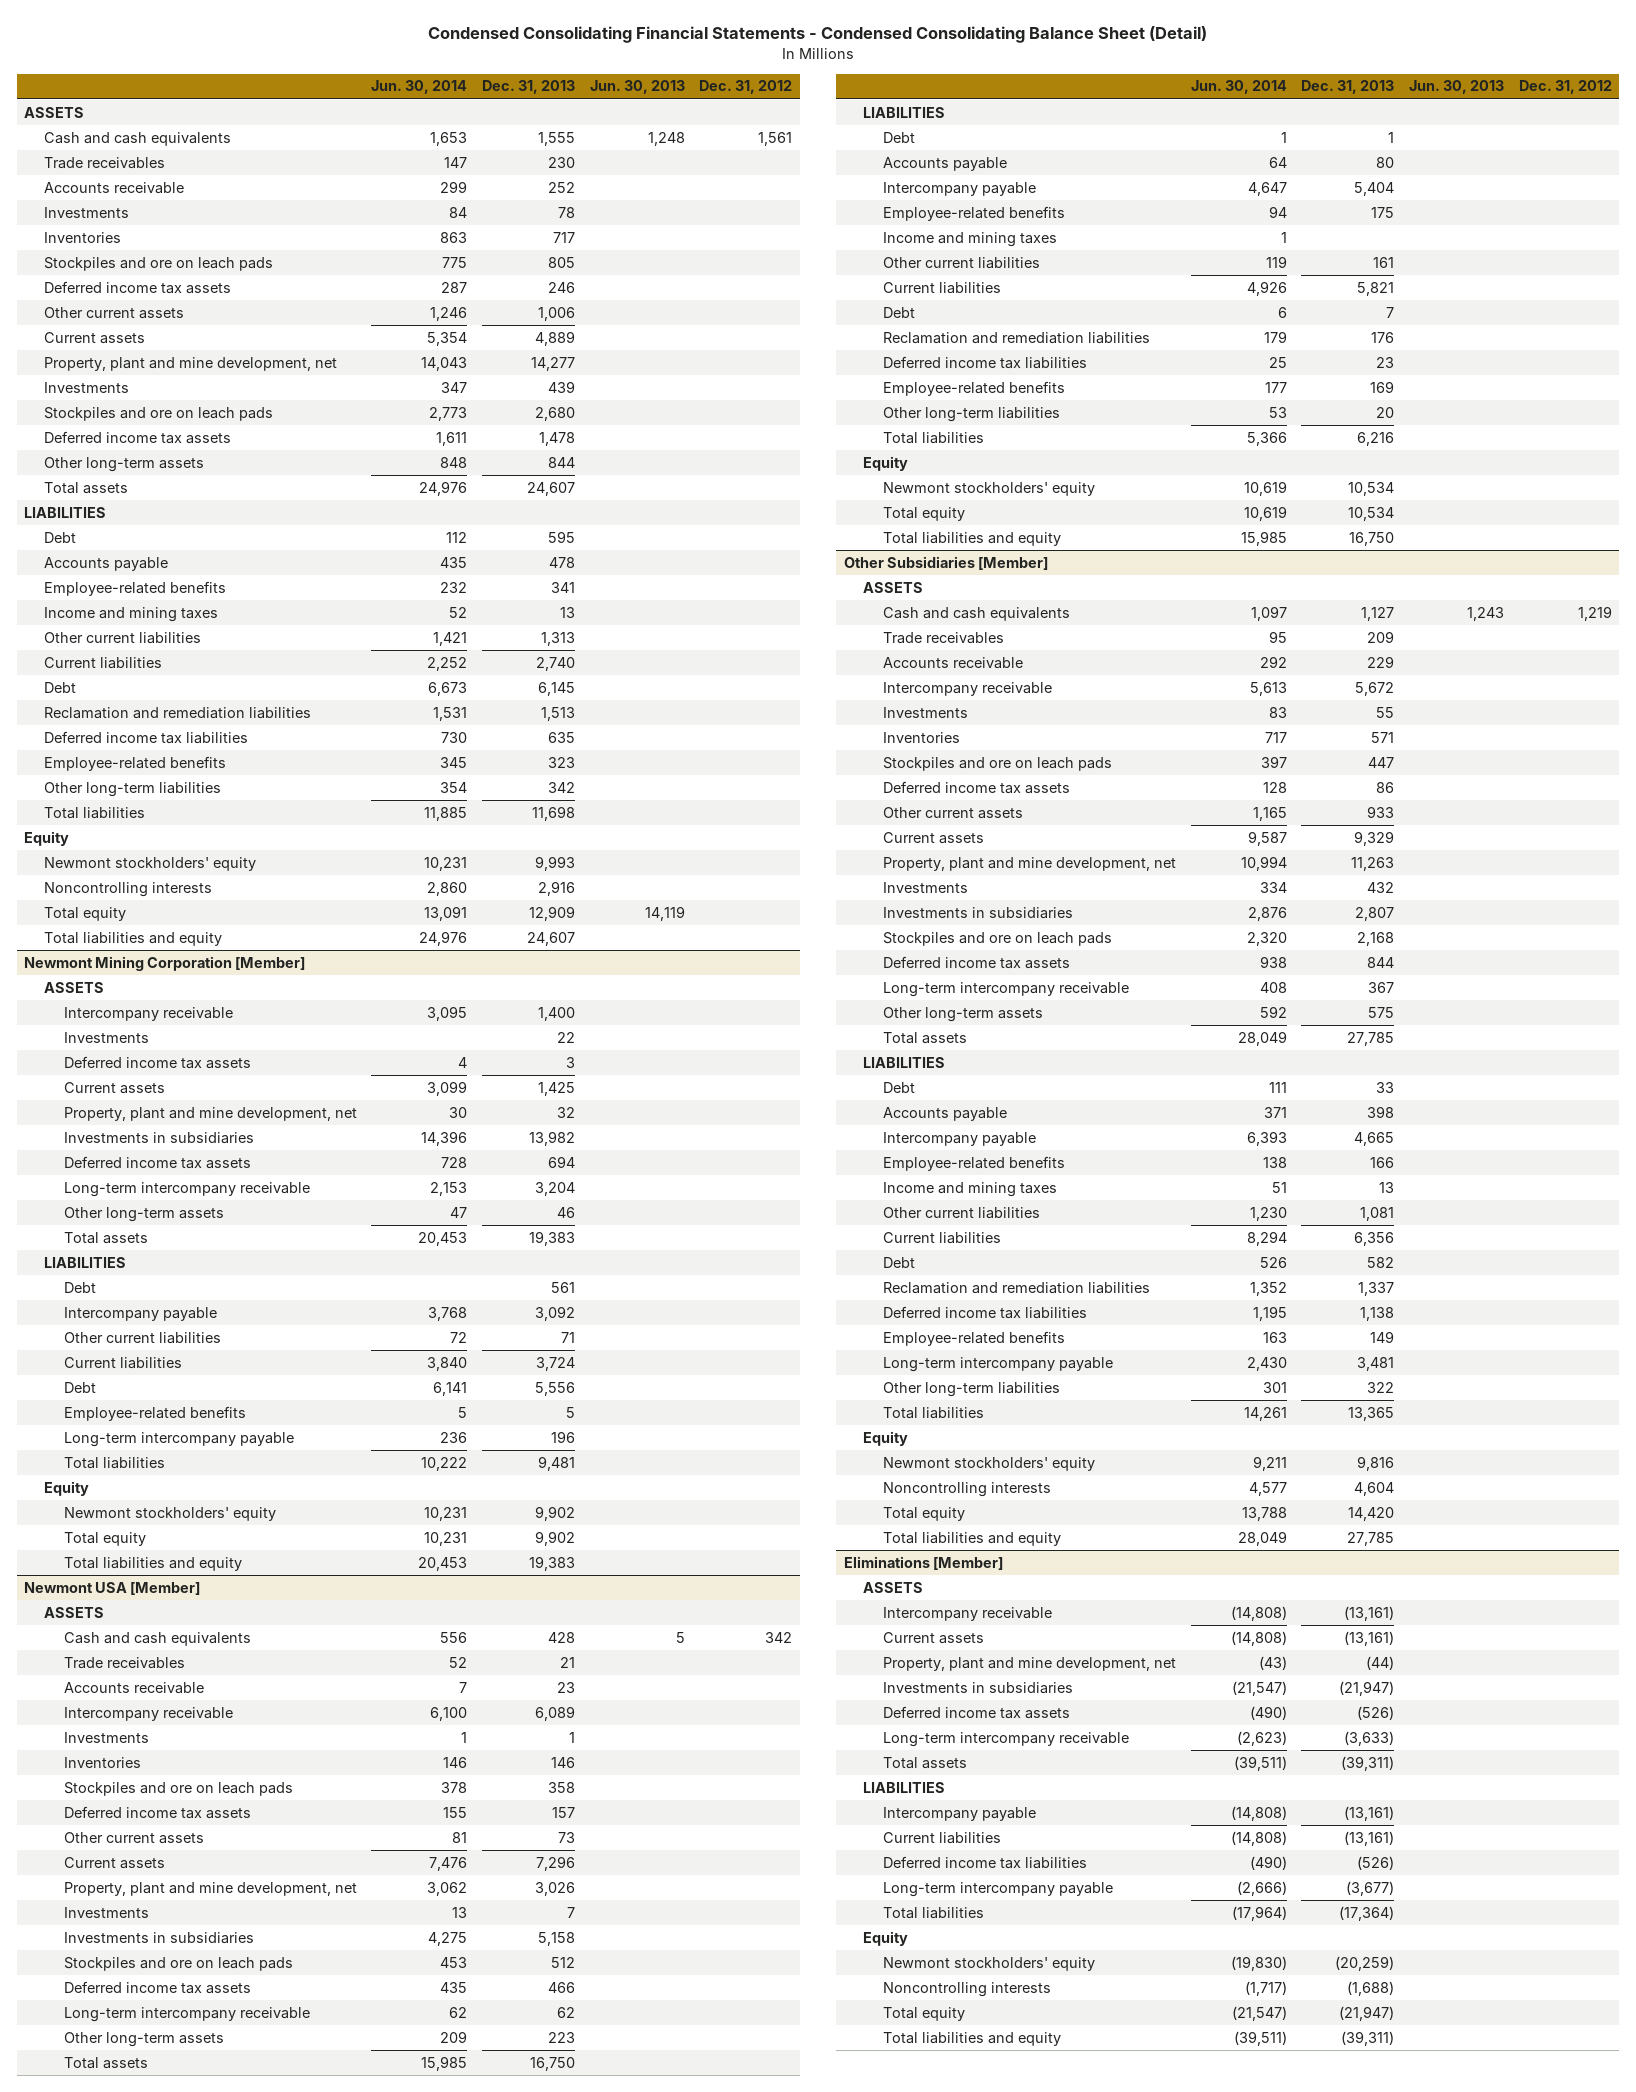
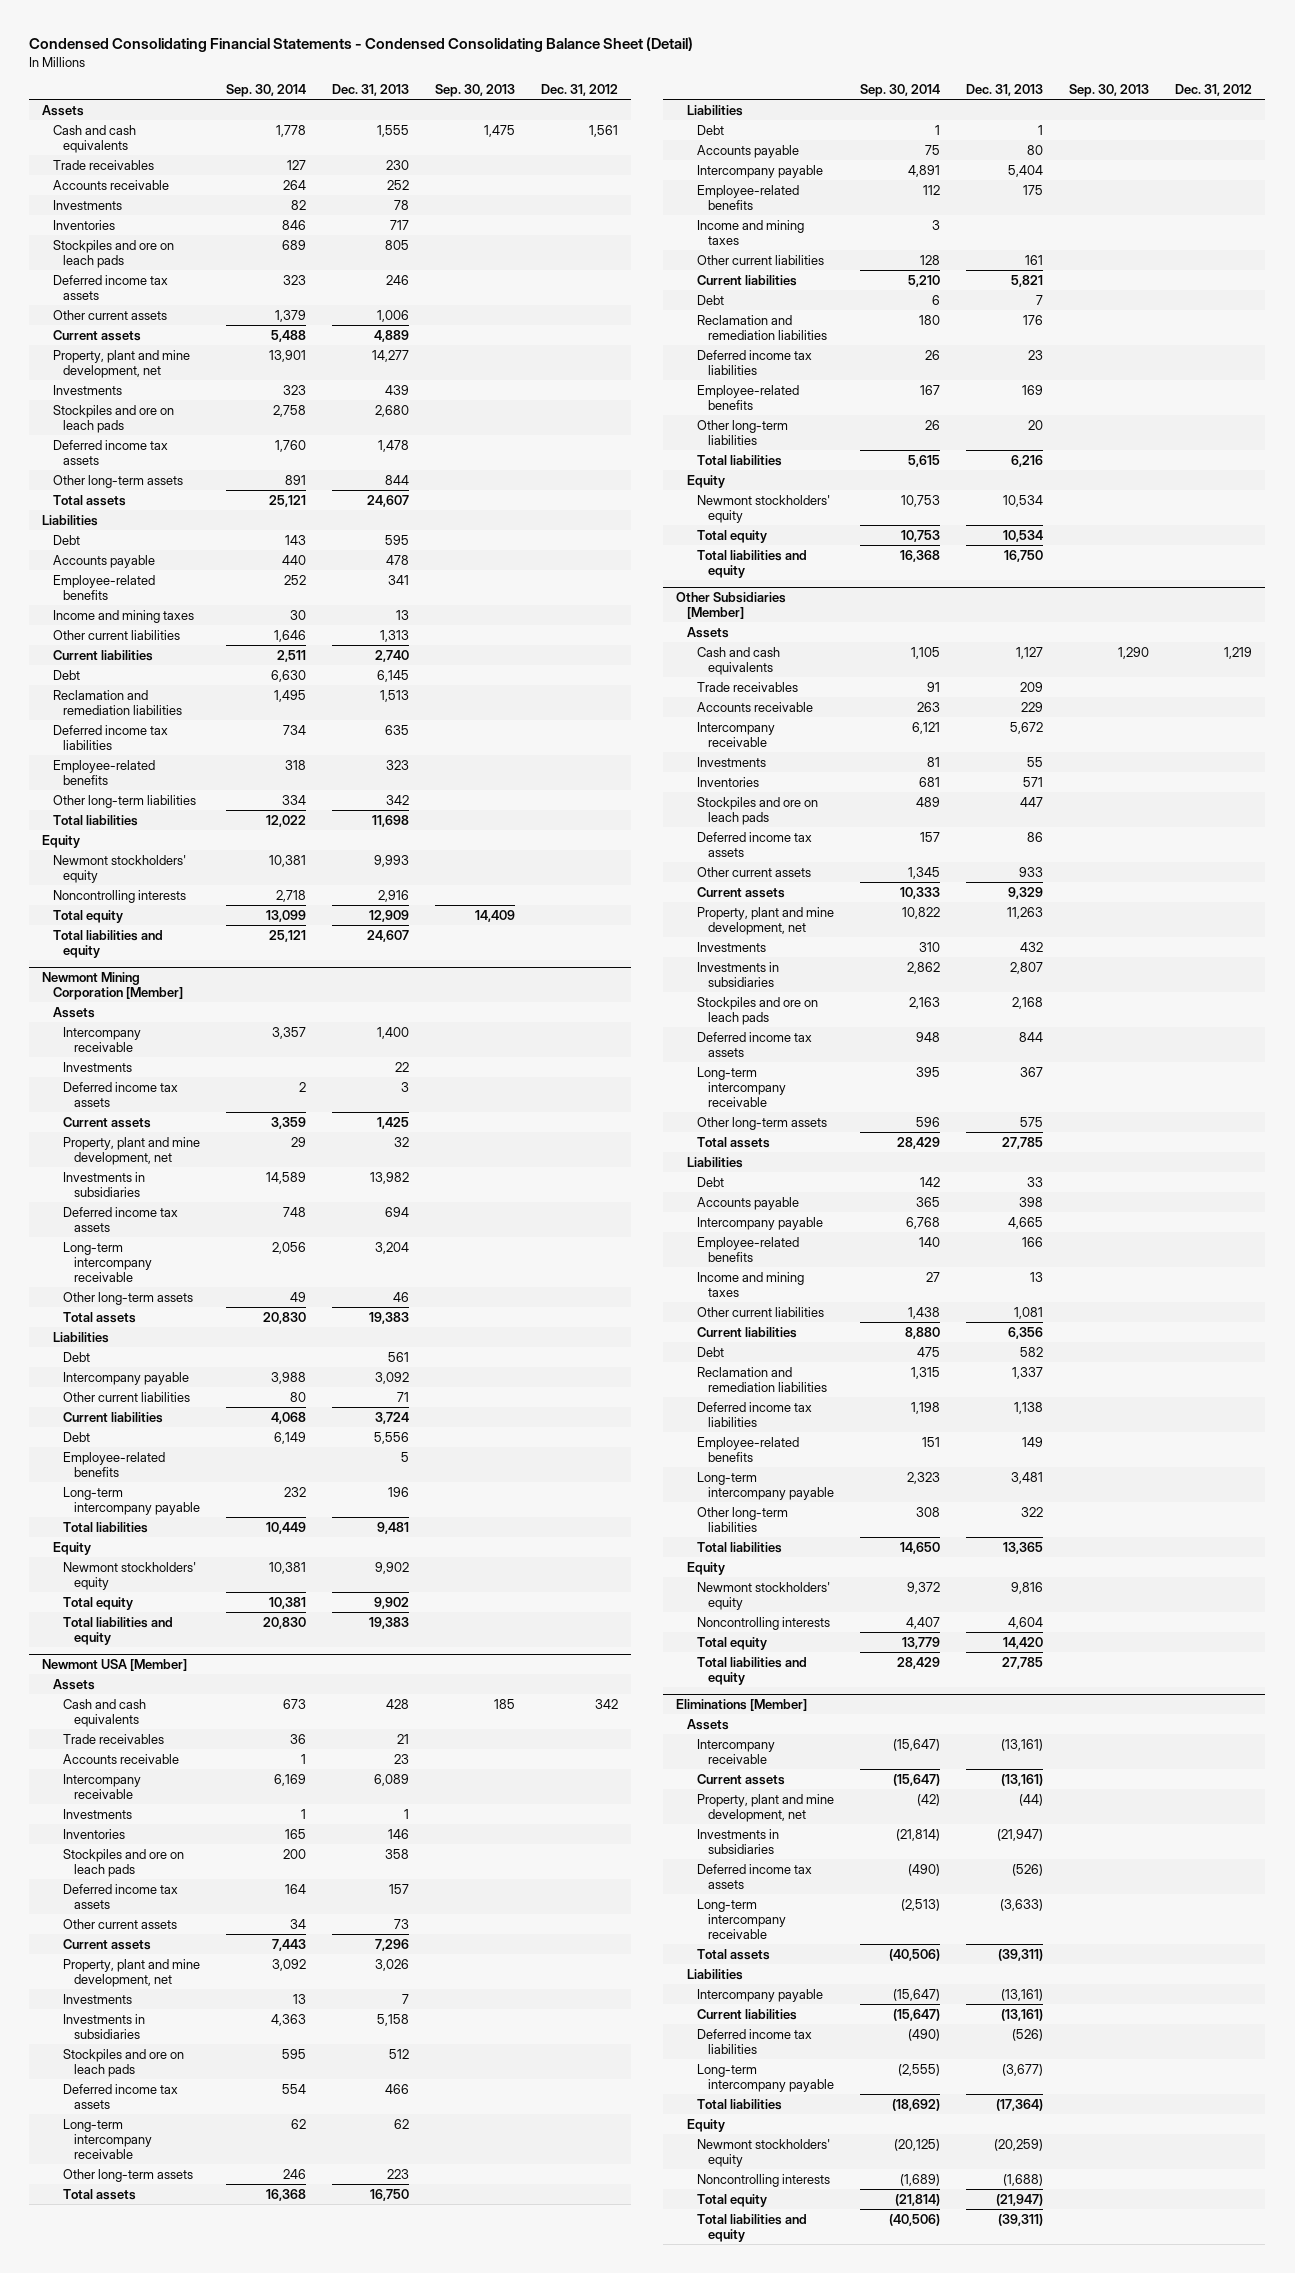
- | Jun. 30, 2014 | Dec. 31, 2013 | Jun. 30, 2013 | Dec. 31, 2012
+ | Sep. 30, 2014 | Dec. 31, 2013 | Sep. 30, 2013 | Dec. 31, 2012
- ASSETS
+ Assets
- LIABILITIES
+ Liabilities
@ Newmont Mining Corporation [Member]
- ASSETS
+ Assets
- LIABILITIES
+ Liabilities
@ Newmont USA [Member]
- ASSETS
+ Assets
- LIABILITIES
+ Liabilities
@ Other Subsidiaries [Member]
- ASSETS
+ Assets
- LIABILITIES
+ Liabilities
@ Eliminations [Member]
- ASSETS
+ Assets
- LIABILITIES
+ Liabilities

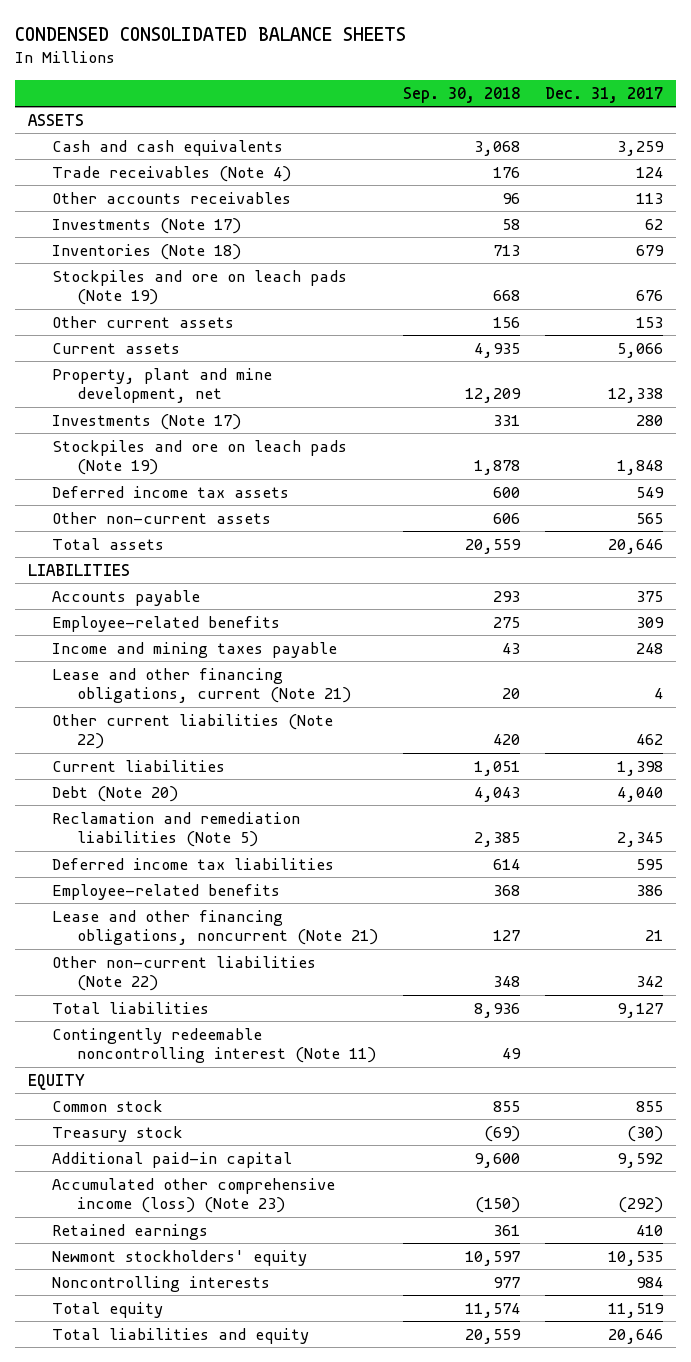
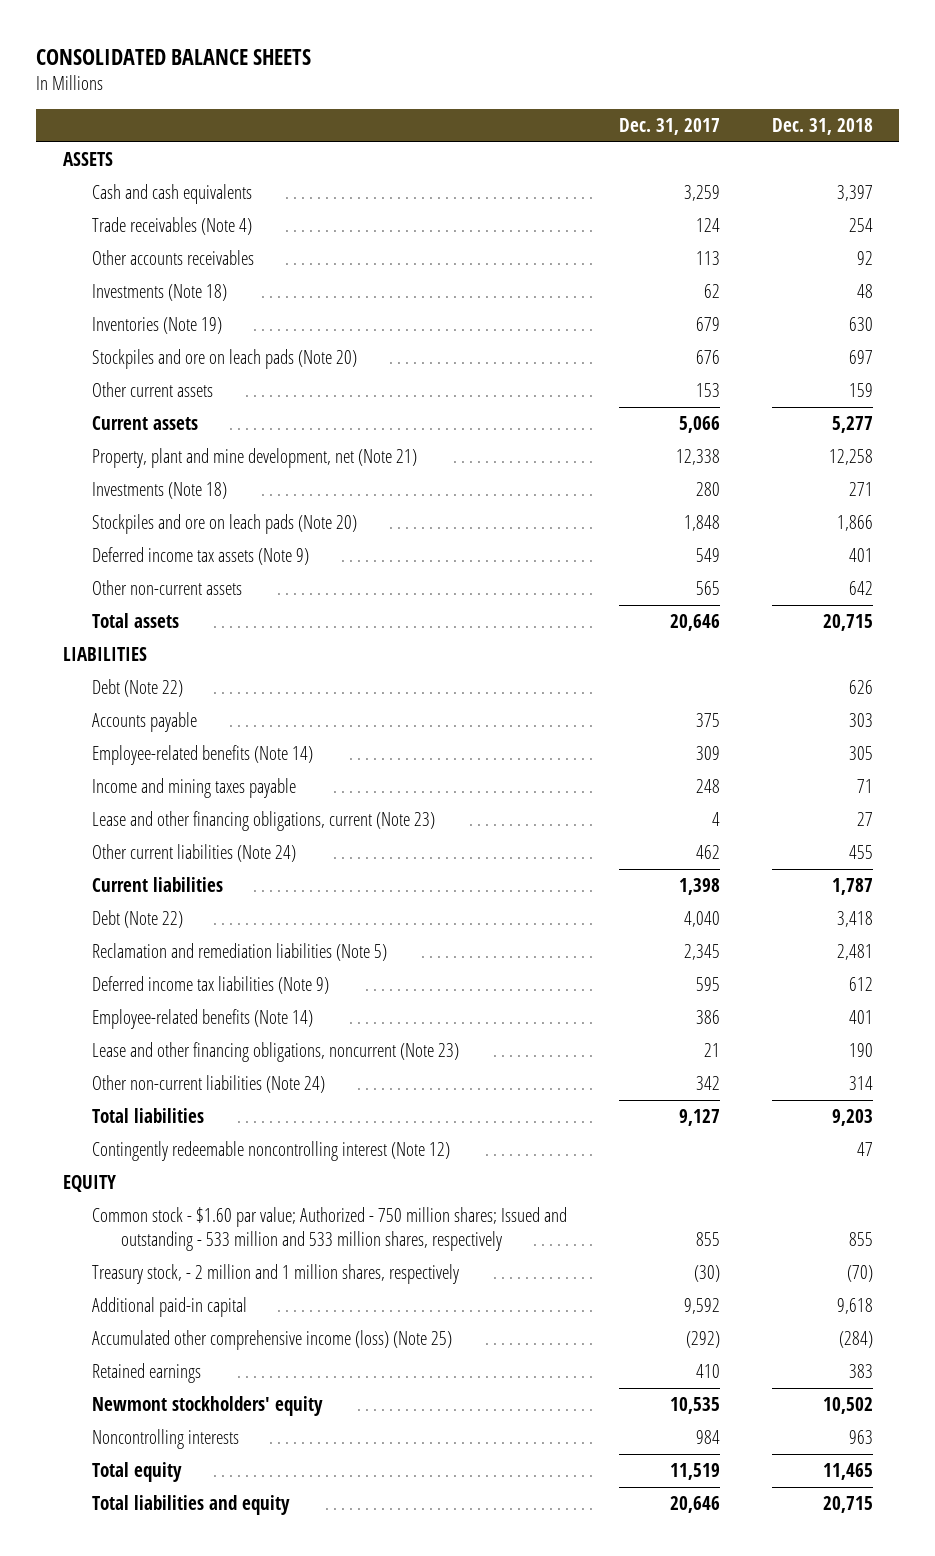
- CONDENSED CONSOLIDATED BALANCE SHEETS
+ CONSOLIDATED BALANCE SHEETS
- | Sep. 30, 2018 | Dec. 31, 2017
+ | Dec. 31, 2017 | Dec. 31, 2018
- Investments (Note 17) | 58 | 62
- Inventories (Note 18) | 713 | 679
- Stockpiles and ore on leach pads (Note 19) | 668 | 676
+ Investments (Note 18) | 62 | 48
+ Inventories (Note 19) | 679 | 630
+ Stockpiles and ore on leach pads (Note 20) | 676 | 697
- Property, plant and mine development, net | 12,209 | 12,338
- Investments (Note 17) | 331 | 280
- Stockpiles and ore on leach pads (Note 19) | 1,878 | 1,848
- Deferred income tax assets | 600 | 549
+ Property, plant and mine development, net (Note 21) | 12,338 | 12,258
+ Investments (Note 18) | 280 | 271
+ Stockpiles and ore on leach pads (Note 20) | 1,848 | 1,866
+ Deferred income tax assets (Note 9) | 549 | 401
+ Debt (Note 22) | | 626
- Employee-related benefits | 275 | 309
+ Employee-related benefits (Note 14) | 309 | 305
- Lease and other financing obligations, current (Note 21) | 20 | 4
- Other current liabilities (Note 22) | 420 | 462
+ Lease and other financing obligations, current (Note 23) | 4 | 27
+ Other current liabilities (Note 24) | 462 | 455
- Debt (Note 20) | 4,043 | 4,040
+ Debt (Note 22) | 4,040 | 3,418
- Deferred income tax liabilities | 614 | 595
- Employee-related benefits | 368 | 386
- Lease and other financing obligations, noncurrent (Note 21) | 127 | 21
- Other non-current liabilities (Note 22) | 348 | 342
+ Deferred income tax liabilities (Note 9) | 595 | 612
+ Employee-related benefits (Note 14) | 386 | 401
+ Lease and other financing obligations, noncurrent (Note 23) | 21 | 190
+ Other non-current liabilities (Note 24) | 342 | 314
- Contingently redeemable noncontrolling interest (Note 11) | 49 |
+ Contingently redeemable noncontrolling interest (Note 12) | | 47
- Common stock | 855 | 855
- Treasury stock | (69) | (30)
+ Common stock - $1.60 par value; Authorized - 750 million shares; Issued and outstanding - 533 million and 533 million shares, respectively | 855 | 855
+ Treasury stock, - 2 million and 1 million shares, respectively | (30) | (70)
- Accumulated other comprehensive income (loss) (Note 23) | (150) | (292)
+ Accumulated other comprehensive income (loss) (Note 25) | (292) | (284)

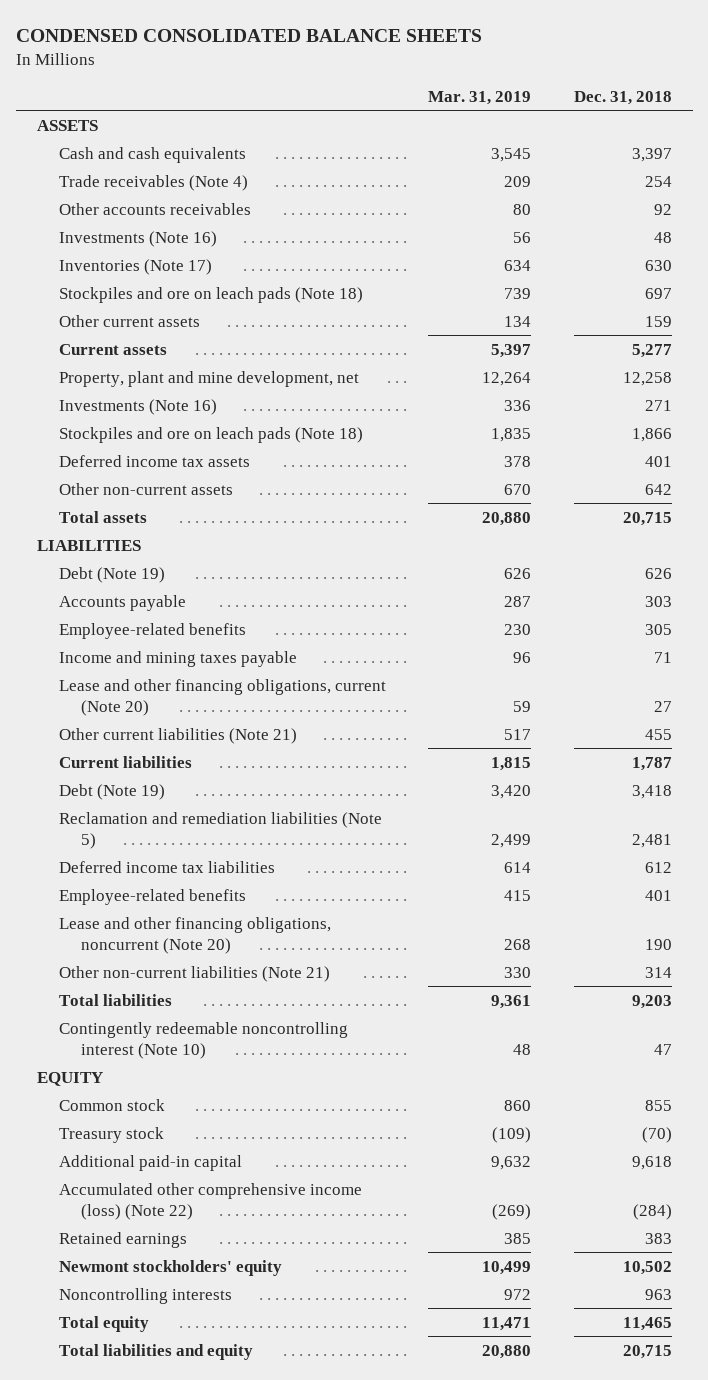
- CONSOLIDATED BALANCE SHEETS
+ CONDENSED CONSOLIDATED BALANCE SHEETS
- | Dec. 31, 2017 | Dec. 31, 2018
+ | Mar. 31, 2019 | Dec. 31, 2018
- Investments (Note 18) | 62 | 48
- Inventories (Note 19) | 679 | 630
- Stockpiles and ore on leach pads (Note 20) | 676 | 697
+ Investments (Note 16) | 56 | 48
+ Inventories (Note 17) | 634 | 630
+ Stockpiles and ore on leach pads (Note 18) | 739 | 697
- Property, plant and mine development, net (Note 21) | 12,338 | 12,258
- Investments (Note 18) | 280 | 271
- Stockpiles and ore on leach pads (Note 20) | 1,848 | 1,866
- Deferred income tax assets (Note 9) | 549 | 401
+ Property, plant and mine development, net | 12,264 | 12,258
+ Investments (Note 16) | 336 | 271
+ Stockpiles and ore on leach pads (Note 18) | 1,835 | 1,866
+ Deferred income tax assets | 378 | 401
- Debt (Note 22) | | 626
+ Debt (Note 19) | 626 | 626
- Employee-related benefits (Note 14) | 309 | 305
+ Employee-related benefits | 230 | 305
- Lease and other financing obligations, current (Note 23) | 4 | 27
- Other current liabilities (Note 24) | 462 | 455
+ Lease and other financing obligations, current (Note 20) | 59 | 27
+ Other current liabilities (Note 21) | 517 | 455
- Debt (Note 22) | 4,040 | 3,418
+ Debt (Note 19) | 3,420 | 3,418
- Deferred income tax liabilities (Note 9) | 595 | 612
- Employee-related benefits (Note 14) | 386 | 401
- Lease and other financing obligations, noncurrent (Note 23) | 21 | 190
- Other non-current liabilities (Note 24) | 342 | 314
+ Deferred income tax liabilities | 614 | 612
+ Employee-related benefits | 415 | 401
+ Lease and other financing obligations, noncurrent (Note 20) | 268 | 190
+ Other non-current liabilities (Note 21) | 330 | 314
- Contingently redeemable noncontrolling interest (Note 12) | | 47
+ Contingently redeemable noncontrolling interest (Note 10) | 48 | 47
- Common stock - $1.60 par value; Authorized - 750 million shares; Issued and outstanding - 533 million and 533 million shares, respectively | 855 | 855
- Treasury stock, - 2 million and 1 million shares, respectively | (30) | (70)
+ Common stock | 860 | 855
+ Treasury stock | (109) | (70)
- Accumulated other comprehensive income (loss) (Note 25) | (292) | (284)
+ Accumulated other comprehensive income (loss) (Note 22) | (269) | (284)

